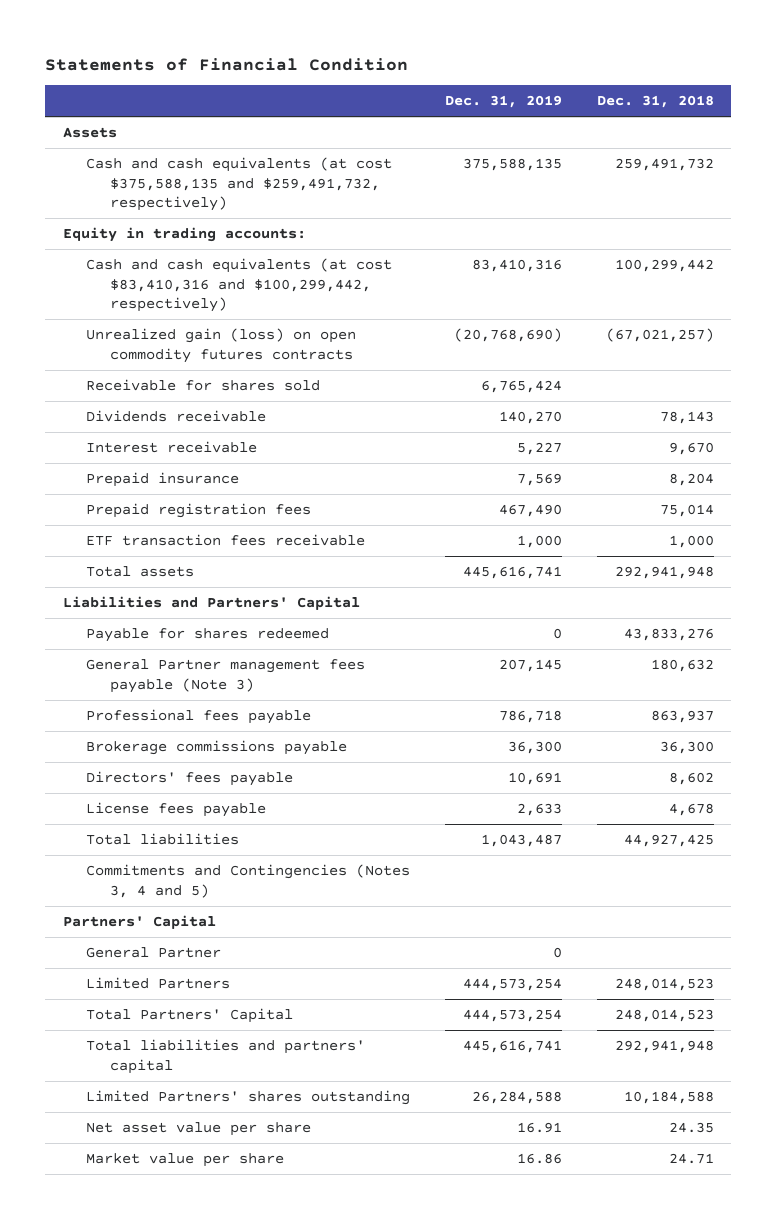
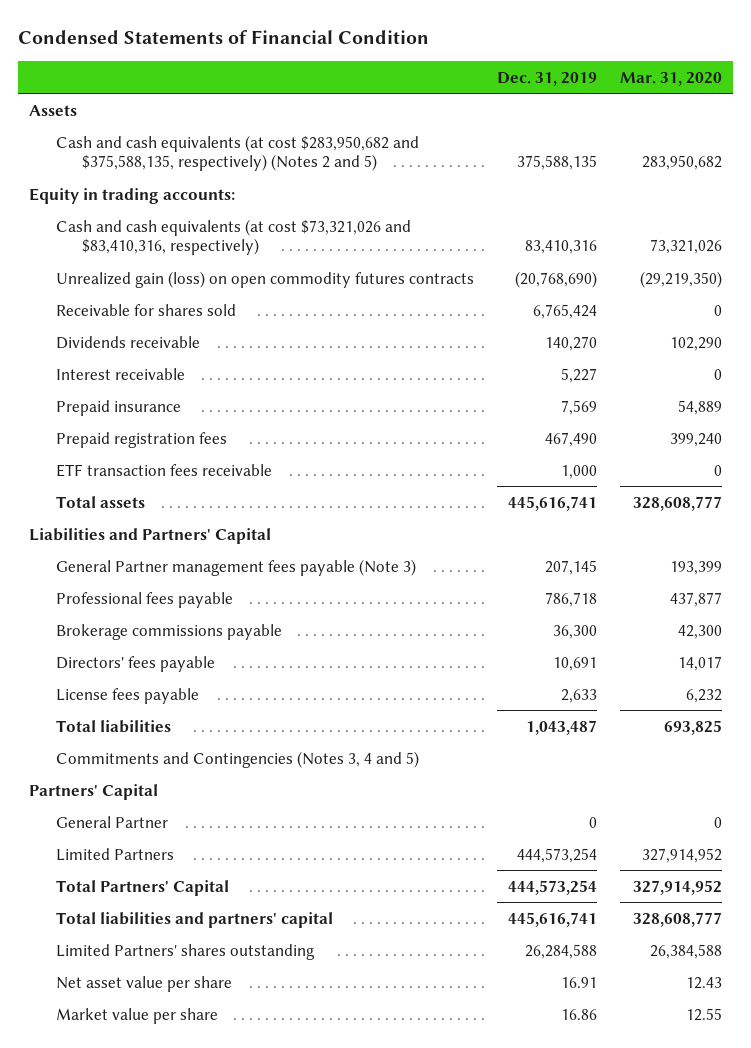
- Statements of Financial Condition
+ Condensed Statements of Financial Condition
- | Dec. 31, 2019 | Dec. 31, 2018
+ | Dec. 31, 2019 | Mar. 31, 2020
- Cash and cash equivalents (at cost $375,588,135 and $259,491,732, respectively) | 375,588,135 | 259,491,732
+ Cash and cash equivalents (at cost $283,950,682 and $375,588,135, respectively) (Notes 2 and 5) | 375,588,135 | 283,950,682
- Cash and cash equivalents (at cost $83,410,316 and $100,299,442, respectively) | 83,410,316 | 100,299,442
+ Cash and cash equivalents (at cost $73,321,026 and $83,410,316, respectively) | 83,410,316 | 73,321,026
- Payable for shares redeemed | 0 | 43,833,276

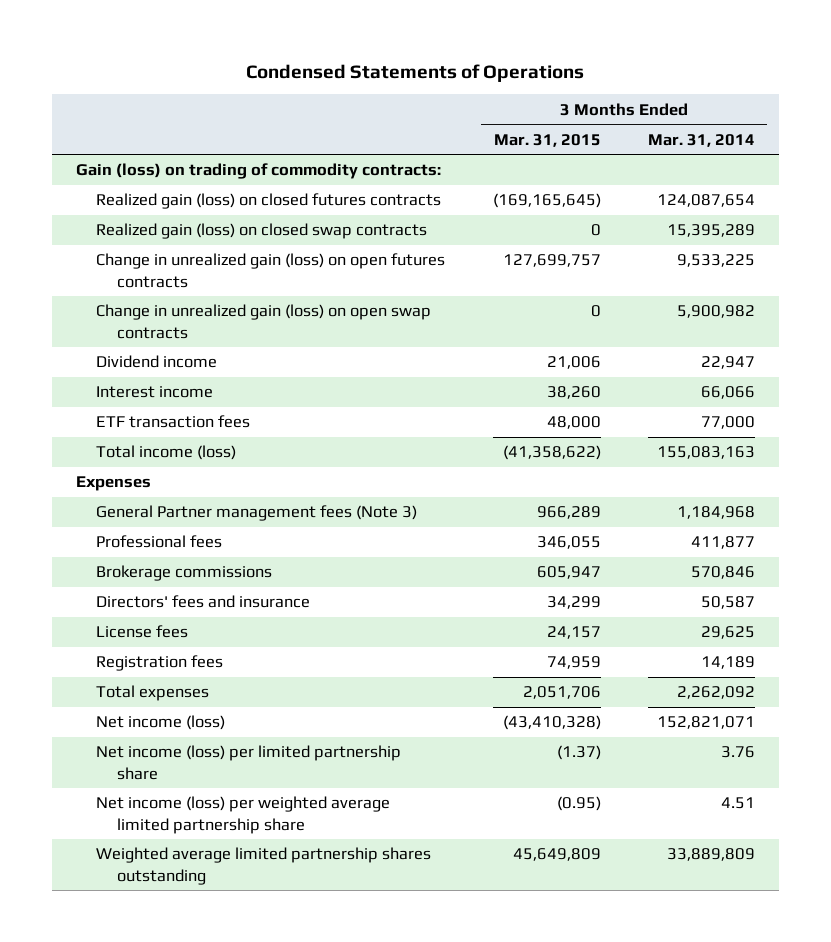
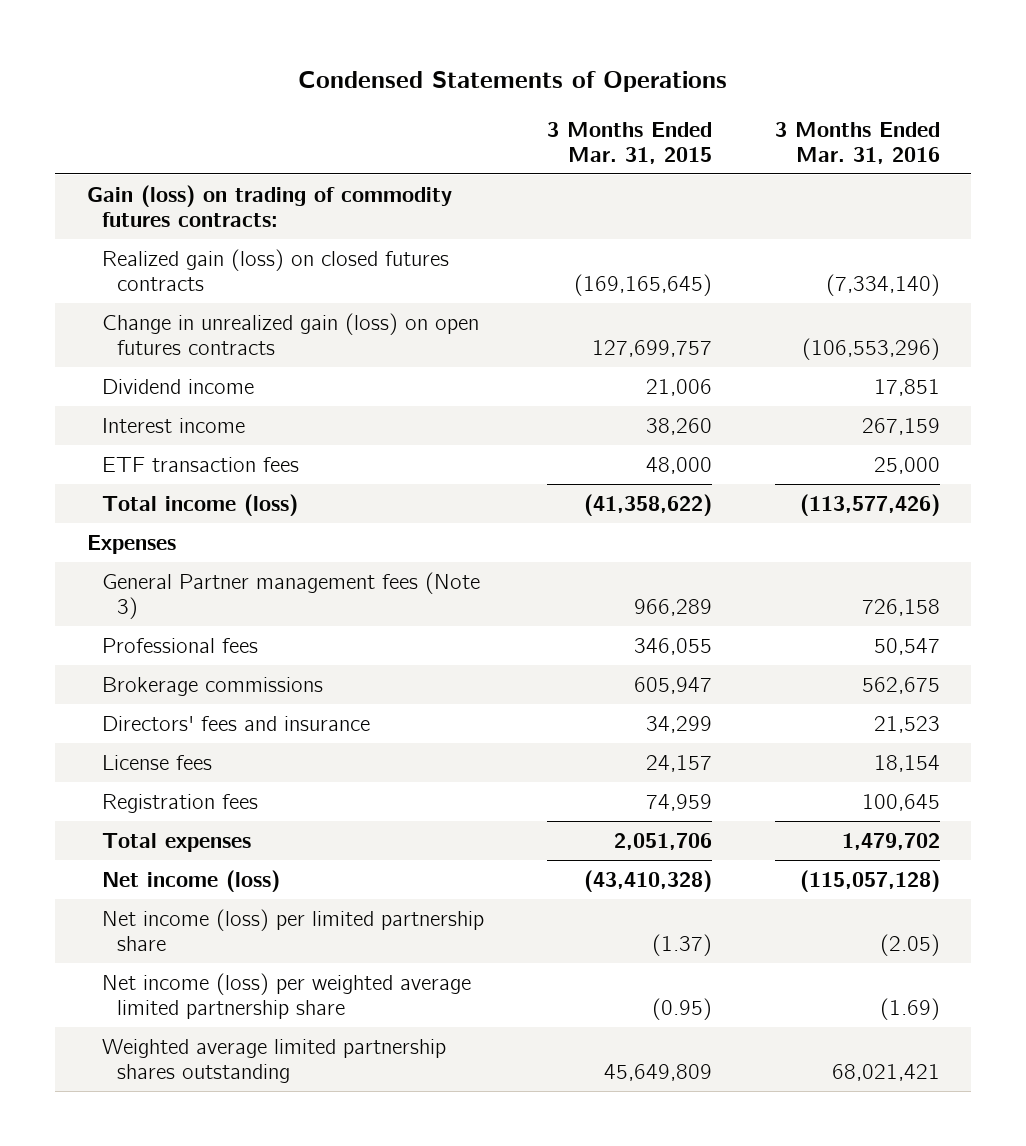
- | 3 Months Ended Mar. 31, 2015 | 3 Months Ended Mar. 31, 2014
+ | 3 Months Ended Mar. 31, 2015 | 3 Months Ended Mar. 31, 2016
- Gain (loss) on trading of commodity contracts:
+ Gain (loss) on trading of commodity futures contracts:
- Realized gain (loss) on closed swap contracts | 0 | 15,395,289
- Change in unrealized gain (loss) on open swap contracts | 0 | 5,900,982

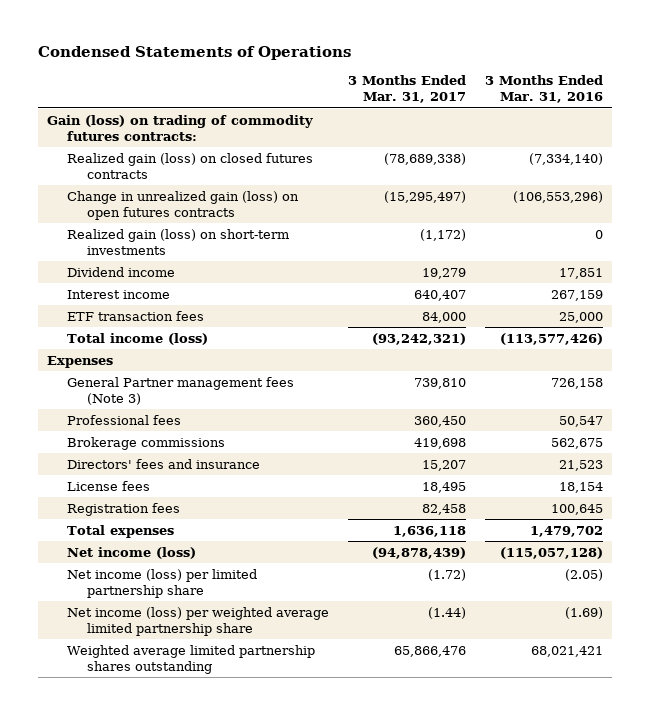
- | 3 Months Ended Mar. 31, 2015 | 3 Months Ended Mar. 31, 2016
+ | 3 Months Ended Mar. 31, 2017 | 3 Months Ended Mar. 31, 2016
+ Realized gain (loss) on short-term investments | (1,172) | 0

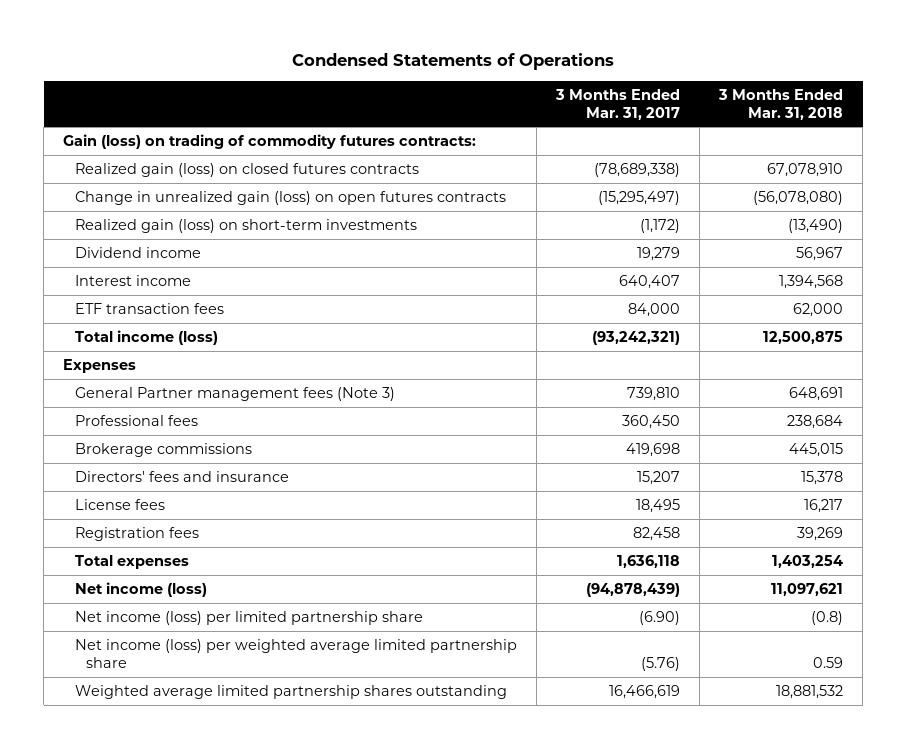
- | 3 Months Ended Mar. 31, 2017 | 3 Months Ended Mar. 31, 2016
+ | 3 Months Ended Mar. 31, 2017 | 3 Months Ended Mar. 31, 2018
- Net income (loss) per limited partnership share | (1.72) | (2.05)
- Net income (loss) per weighted average limited partnership share | (1.44) | (1.69)
- Weighted average limited partnership shares outstanding | 65,866,476 | 68,021,421
+ Net income (loss) per limited partnership share | (6.90) | (0.8)
+ Net income (loss) per weighted average limited partnership share | (5.76) | 0.59
+ Weighted average limited partnership shares outstanding | 16,466,619 | 18,881,532

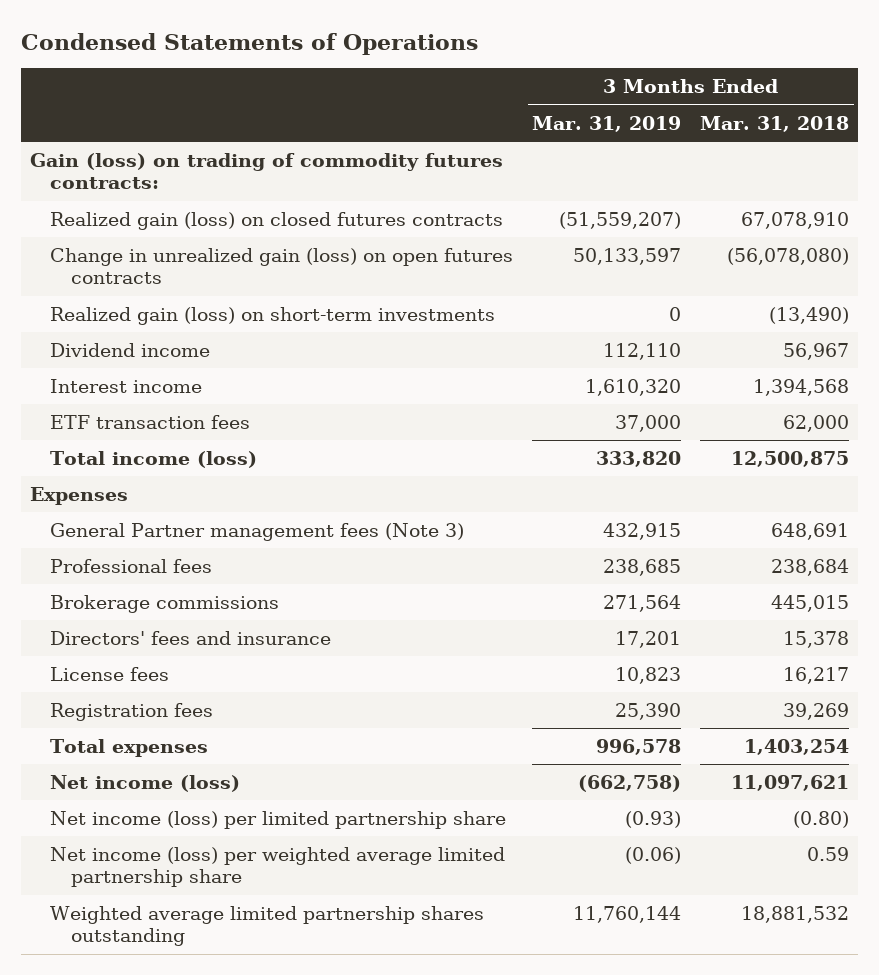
- | 3 Months Ended Mar. 31, 2017 | 3 Months Ended Mar. 31, 2018
+ | 3 Months Ended Mar. 31, 2019 | 3 Months Ended Mar. 31, 2018
- Net income (loss) per limited partnership share | (6.90) | (0.8)
+ Net income (loss) per limited partnership share | (0.93) | (0.80)

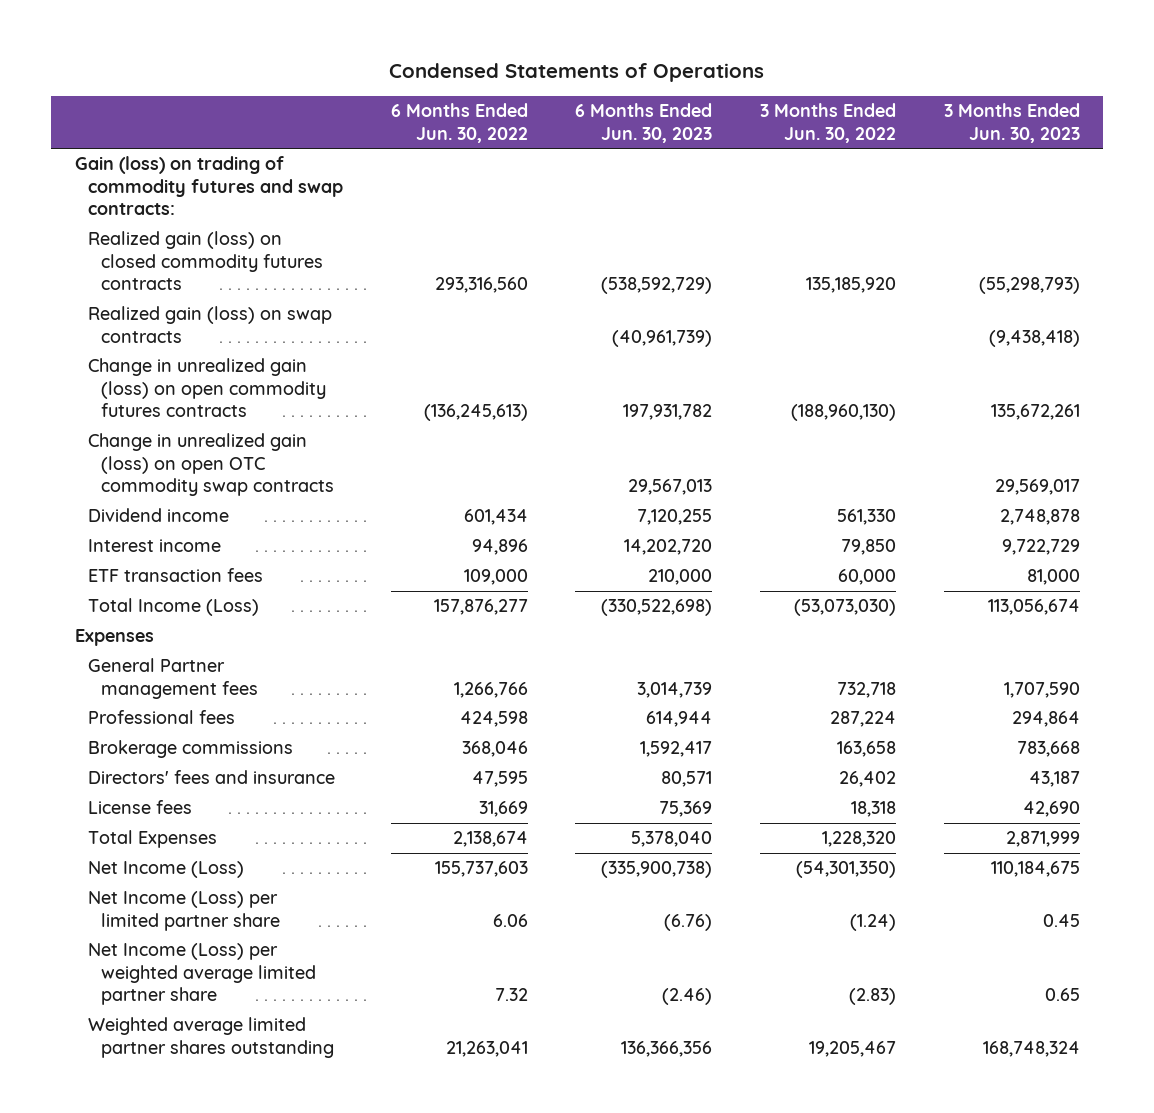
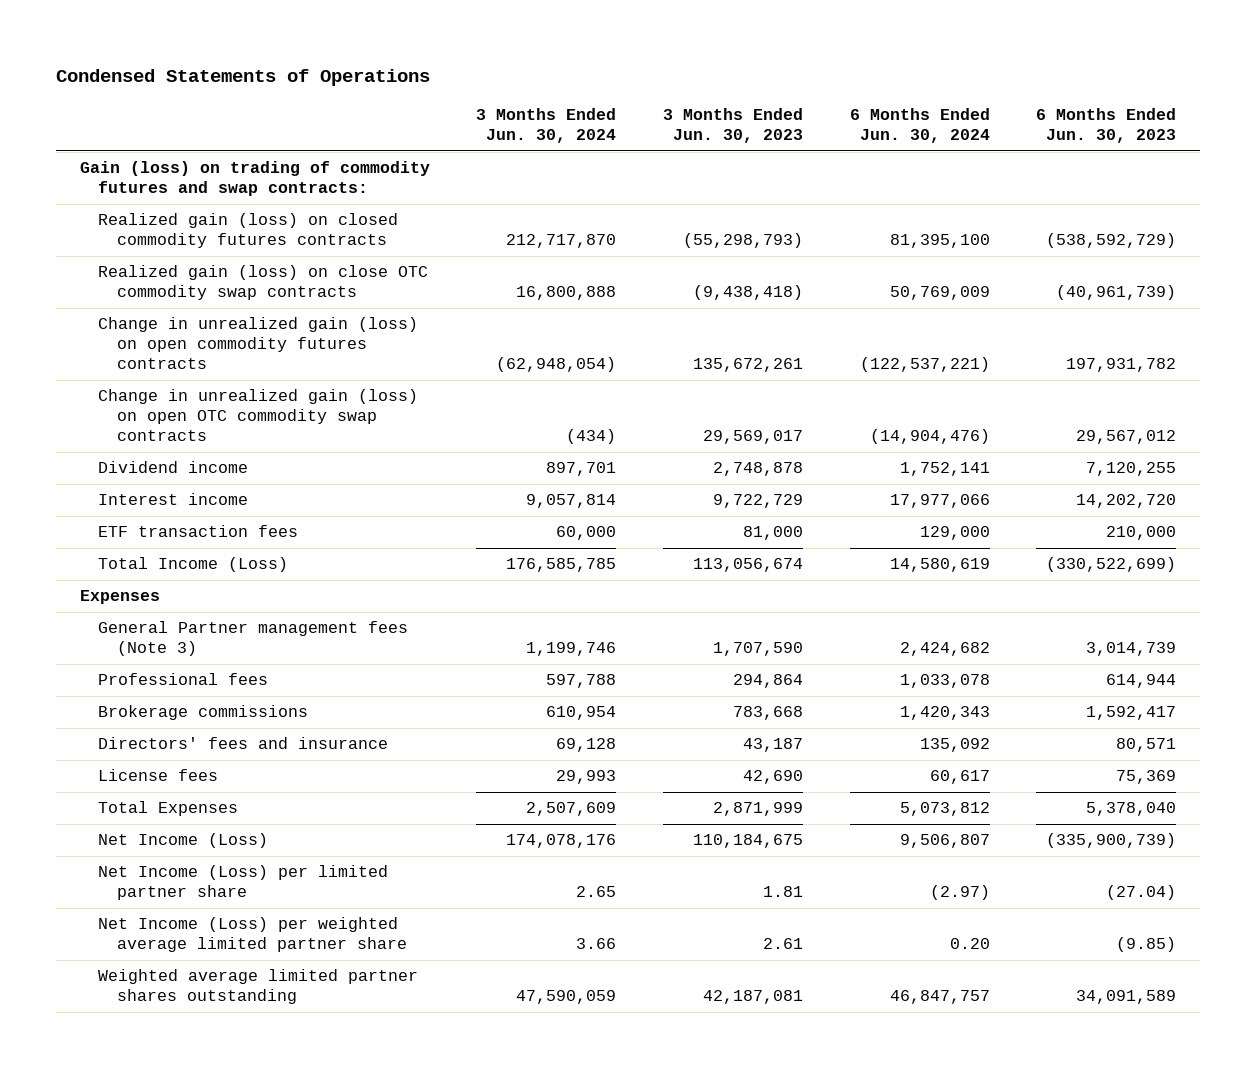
- | 6 Months Ended Jun. 30, 2022 | 6 Months Ended Jun. 30, 2023 | 3 Months Ended Jun. 30, 2022 | 3 Months Ended Jun. 30, 2023
+ | 3 Months Ended Jun. 30, 2024 | 3 Months Ended Jun. 30, 2023 | 6 Months Ended Jun. 30, 2024 | 6 Months Ended Jun. 30, 2023
- Realized gain (loss) on swap contracts | | (40,961,739) | | (9,438,418)
+ Realized gain (loss) on close OTC commodity swap contracts | 16,800,888 | (9,438,418) | 50,769,009 | (40,961,739)
- Change in unrealized gain (loss) on open OTC commodity swap contracts | | 29,567,013 | | 29,569,017
+ Change in unrealized gain (loss) on open OTC commodity swap contracts | (434) | 29,569,017 | (14,904,476) | 29,567,012
- Total Income (Loss) | 157,876,277 | (330,522,698) | (53,073,030) | 113,056,674
+ Total Income (Loss) | 176,585,785 | 113,056,674 | 14,580,619 | (330,522,699)
- General Partner management fees | 1,266,766 | 3,014,739 | 732,718 | 1,707,590
+ General Partner management fees (Note 3) | 1,199,746 | 1,707,590 | 2,424,682 | 3,014,739
- Net Income (Loss) | 155,737,603 | (335,900,738) | (54,301,350) | 110,184,675
- Net Income (Loss) per limited partner share | 6.06 | (6.76) | (1.24) | 0.45
- Net Income (Loss) per weighted average limited partner share | 7.32 | (2.46) | (2.83) | 0.65
- Weighted average limited partner shares outstanding | 21,263,041 | 136,366,356 | 19,205,467 | 168,748,324
+ Net Income (Loss) | 174,078,176 | 110,184,675 | 9,506,807 | (335,900,739)
+ Net Income (Loss) per limited partner share | 2.65 | 1.81 | (2.97) | (27.04)
+ Net Income (Loss) per weighted average limited partner share | 3.66 | 2.61 | 0.20 | (9.85)
+ Weighted average limited partner shares outstanding | 47,590,059 | 42,187,081 | 46,847,757 | 34,091,589

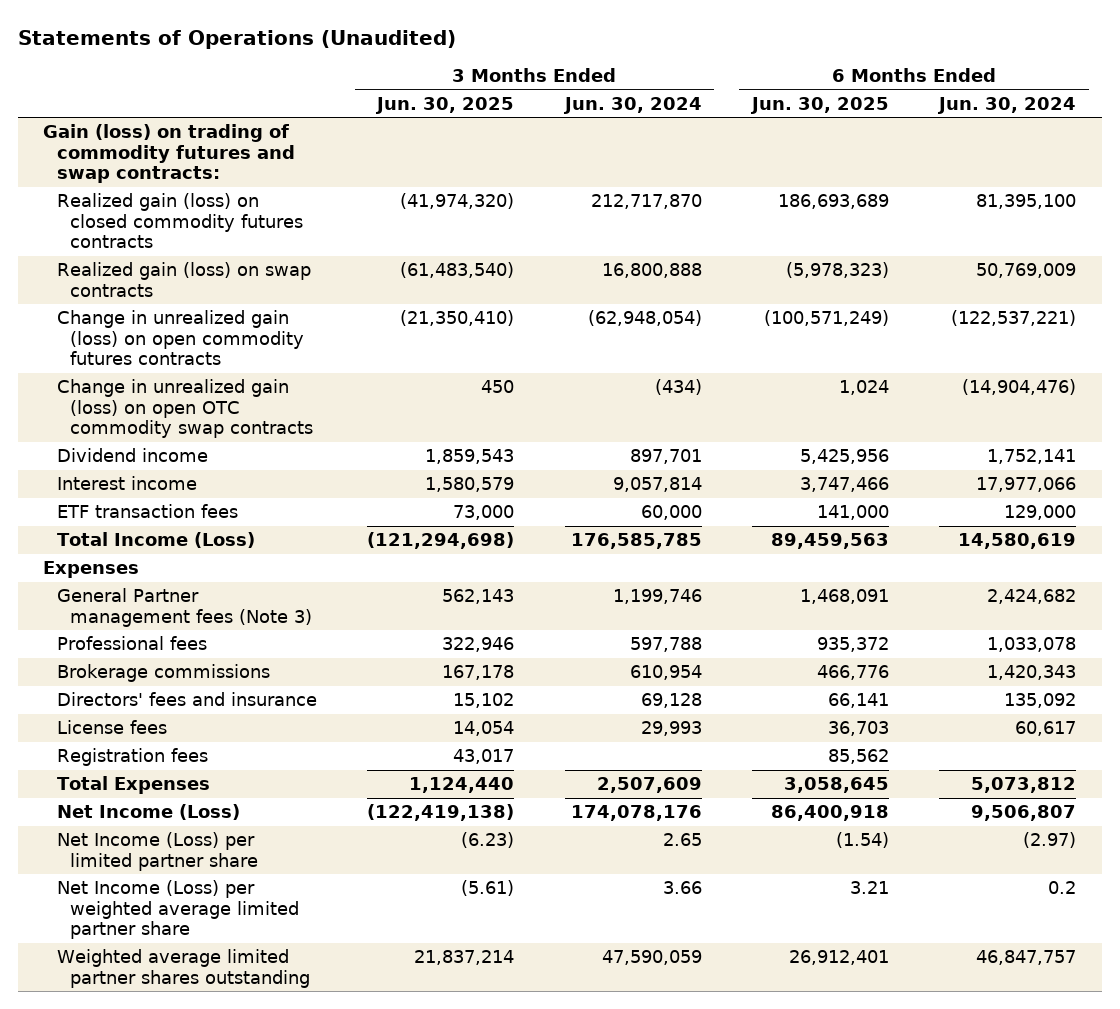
- Condensed Statements of Operations
+ Statements of Operations (Unaudited)
- | 3 Months Ended Jun. 30, 2024 | 3 Months Ended Jun. 30, 2023 | 6 Months Ended Jun. 30, 2024 | 6 Months Ended Jun. 30, 2023
+ | 3 Months Ended Jun. 30, 2025 | 3 Months Ended Jun. 30, 2024 | 6 Months Ended Jun. 30, 2025 | 6 Months Ended Jun. 30, 2024
- Realized gain (loss) on close OTC commodity swap contracts | 16,800,888 | (9,438,418) | 50,769,009 | (40,961,739)
+ Realized gain (loss) on swap contracts | (61,483,540) | 16,800,888 | (5,978,323) | 50,769,009
+ Registration fees | 43,017 | | 85,562 |
- Net Income (Loss) per weighted average limited partner share | 3.66 | 2.61 | 0.20 | (9.85)
+ Net Income (Loss) per weighted average limited partner share | (5.61) | 3.66 | 3.21 | 0.2

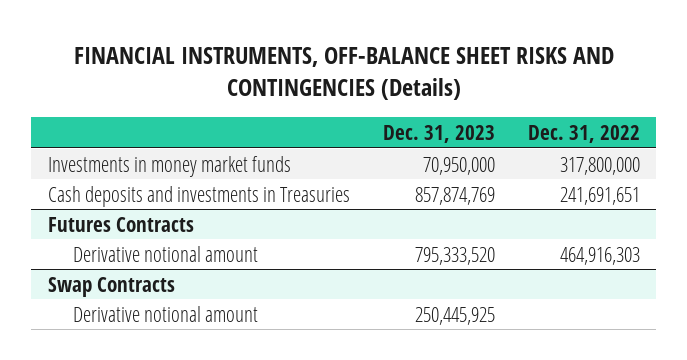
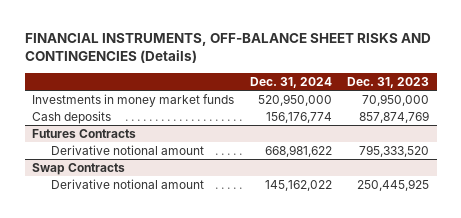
- | Dec. 31, 2023 | Dec. 31, 2022
+ | Dec. 31, 2024 | Dec. 31, 2023
- Cash deposits and investments in Treasuries | 857,874,769 | 241,691,651
+ Cash deposits | 156,176,774 | 857,874,769

